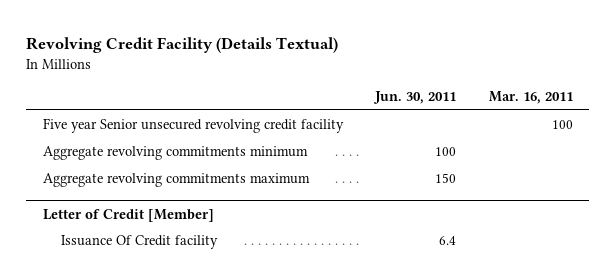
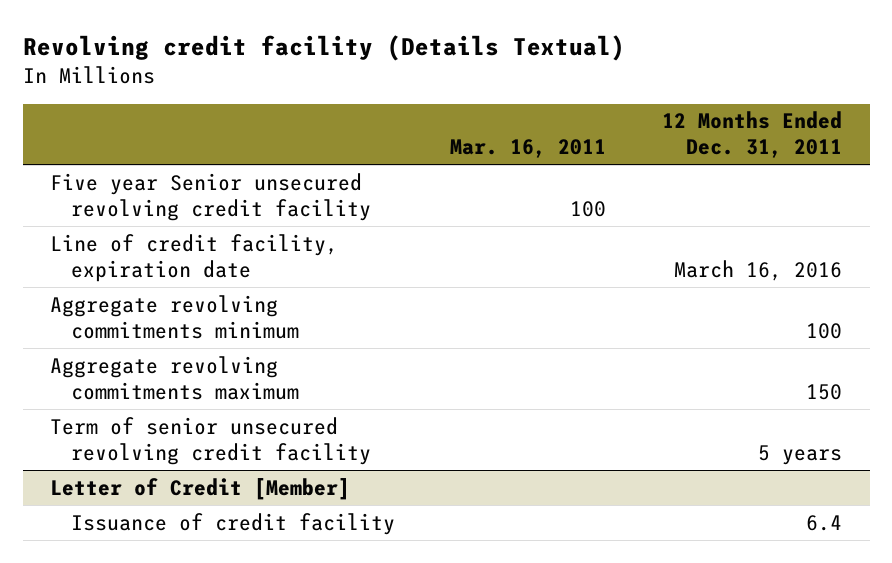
- Revolving Credit Facility (Details Textual)
+ Revolving credit facility (Details Textual)
- | Jun. 30, 2011 | Mar. 16, 2011
+ | Mar. 16, 2011 | 12 Months Ended Dec. 31, 2011
+ Line of credit facility, expiration date | | March 16, 2016
+ Term of senior unsecured revolving credit facility | | 5 years
@ Letter of Credit [Member]
- Issuance Of Credit facility | 6.4 |
+ Issuance of credit facility | | 6.4

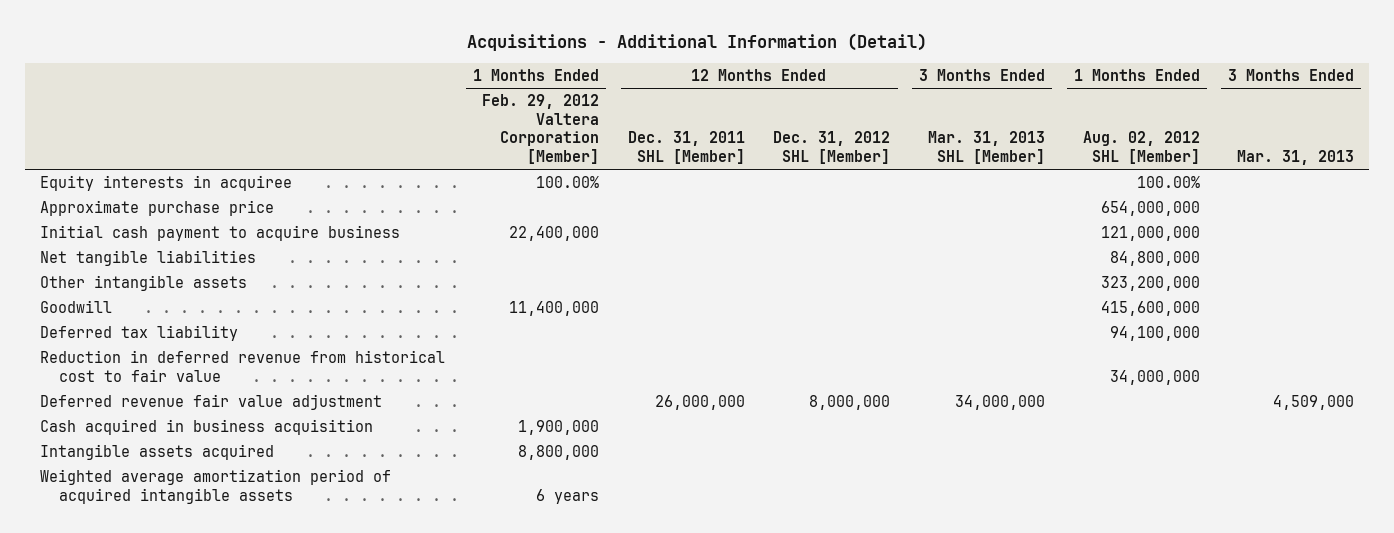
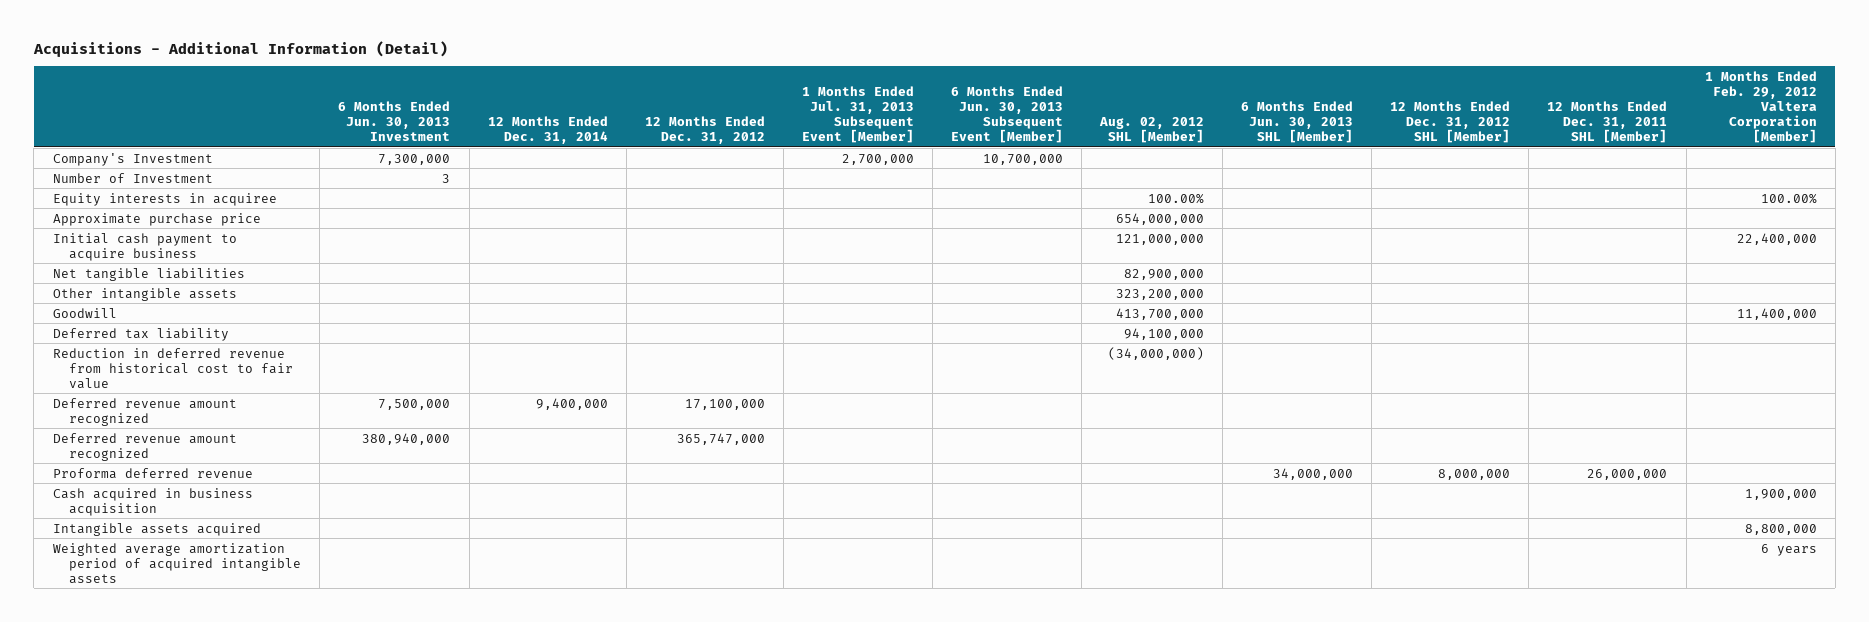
- | 1 Months Ended Feb. 29, 2012 Valtera Corporation [Member] | 12 Months Ended Dec. 31, 2011 SHL [Member] | 12 Months Ended Dec. 31, 2012 SHL [Member] | 3 Months Ended Mar. 31, 2013 SHL [Member] | 1 Months Ended Aug. 02, 2012 SHL [Member] | 3 Months Ended Mar. 31, 2013
+ | 6 Months Ended Jun. 30, 2013 Investment | 12 Months Ended Dec. 31, 2014 | 12 Months Ended Dec. 31, 2012 | 1 Months Ended Jul. 31, 2013 Subsequent Event [Member] | 6 Months Ended Jun. 30, 2013 Subsequent Event [Member] | Aug. 02, 2012 SHL [Member] | 6 Months Ended Jun. 30, 2013 SHL [Member] | 12 Months Ended Dec. 31, 2012 SHL [Member] | 12 Months Ended Dec. 31, 2011 SHL [Member] | 1 Months Ended Feb. 29, 2012 Valtera Corporation [Member]
+ Company's Investment | 7,300,000 | | | 2,700,000 | 10,700,000 | | | | |
+ Number of Investment | 3 | | | | | | | | |
- Deferred revenue fair value adjustment | | 26,000,000 | 8,000,000 | 34,000,000 | | 4,509,000
+ Deferred revenue amount recognized | 7,500,000 | 9,400,000 | 17,100,000 | | | | | | |
+ Deferred revenue amount recognized | 380,940,000 | | 365,747,000 | | | | | | |
+ Proforma deferred revenue | | | | | | | 34,000,000 | 8,000,000 | 26,000,000 |

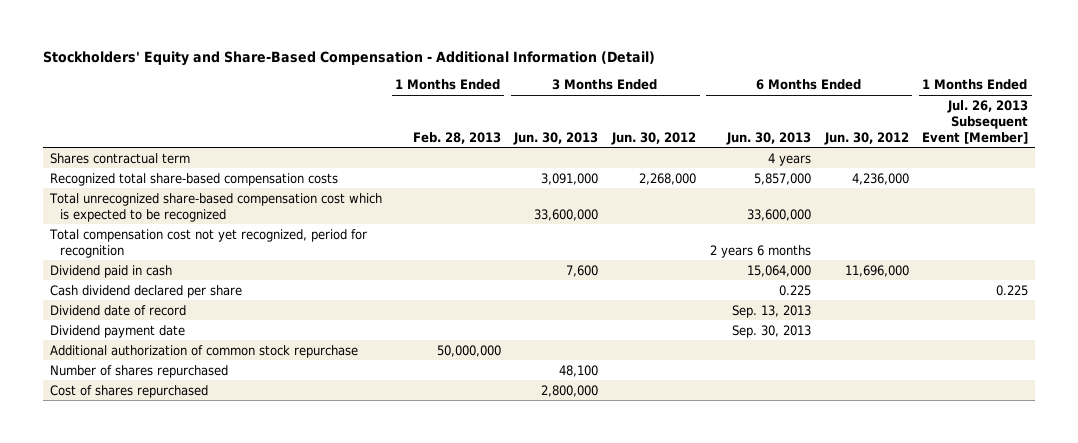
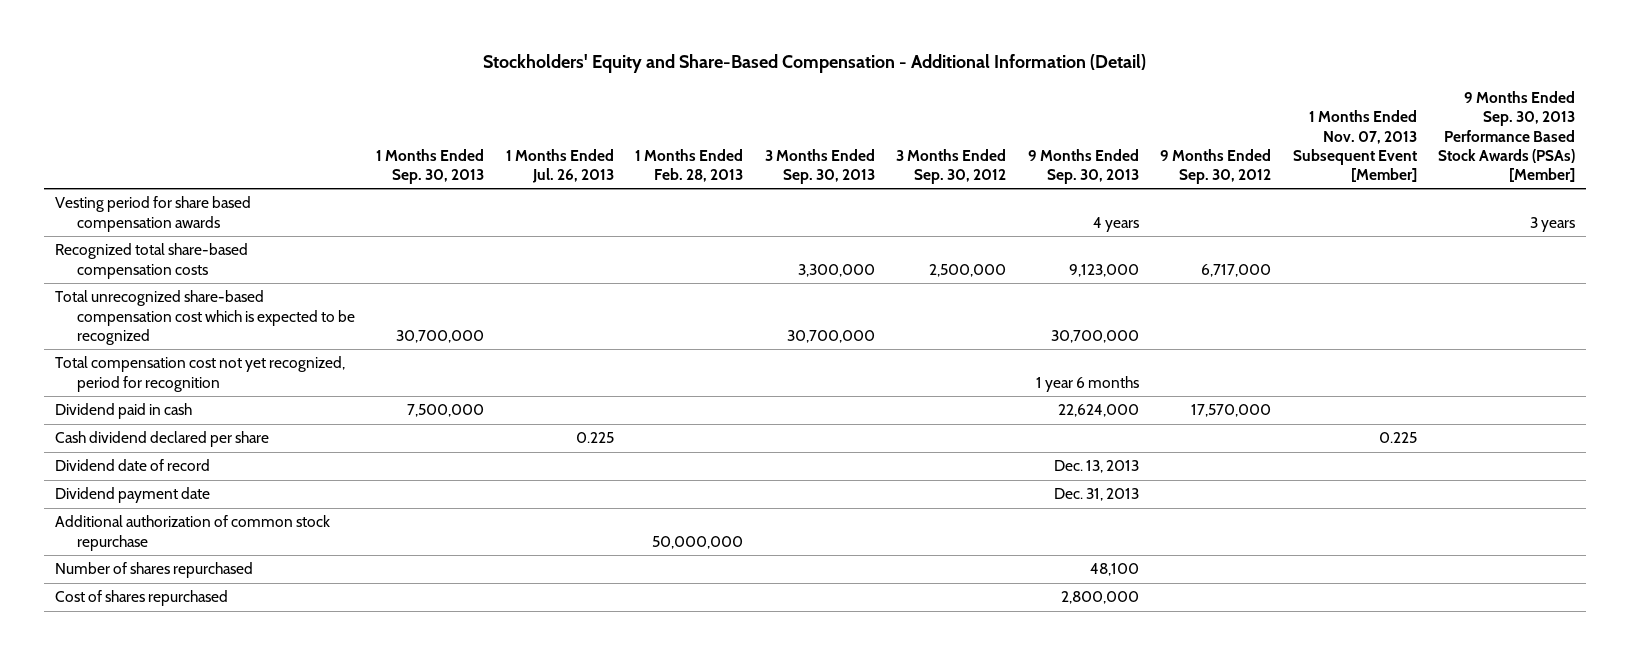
- | 1 Months Ended Feb. 28, 2013 | 3 Months Ended Jun. 30, 2013 | 3 Months Ended Jun. 30, 2012 | 6 Months Ended Jun. 30, 2013 | 6 Months Ended Jun. 30, 2012 | 1 Months Ended Jul. 26, 2013 Subsequent Event [Member]
+ | 1 Months Ended Sep. 30, 2013 | 1 Months Ended Jul. 26, 2013 | 1 Months Ended Feb. 28, 2013 | 3 Months Ended Sep. 30, 2013 | 3 Months Ended Sep. 30, 2012 | 9 Months Ended Sep. 30, 2013 | 9 Months Ended Sep. 30, 2012 | 1 Months Ended Nov. 07, 2013 Subsequent Event [Member] | 9 Months Ended Sep. 30, 2013 Performance Based Stock Awards (PSAs) [Member]
- Shares contractual term | | | | 4 years | |
+ Vesting period for share based compensation awards | | | | | | 4 years | | | 3 years

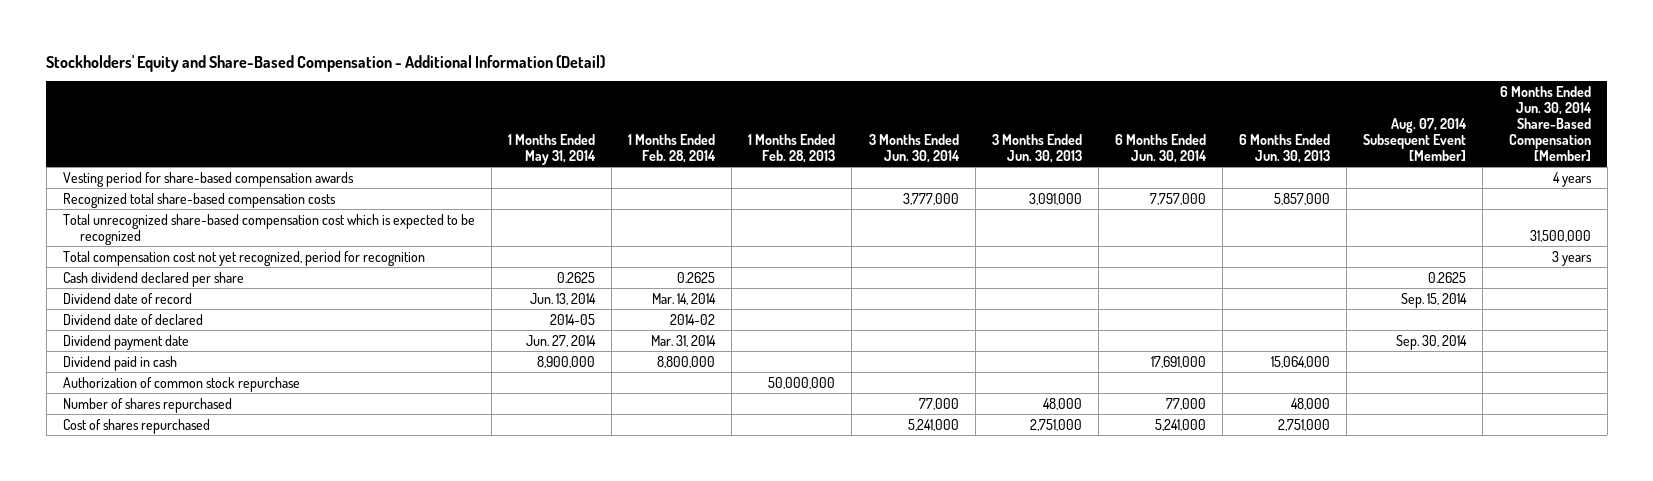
- | 1 Months Ended Sep. 30, 2013 | 1 Months Ended Jul. 26, 2013 | 1 Months Ended Feb. 28, 2013 | 3 Months Ended Sep. 30, 2013 | 3 Months Ended Sep. 30, 2012 | 9 Months Ended Sep. 30, 2013 | 9 Months Ended Sep. 30, 2012 | 1 Months Ended Nov. 07, 2013 Subsequent Event [Member] | 9 Months Ended Sep. 30, 2013 Performance Based Stock Awards (PSAs) [Member]
+ | 1 Months Ended May 31, 2014 | 1 Months Ended Feb. 28, 2014 | 1 Months Ended Feb. 28, 2013 | 3 Months Ended Jun. 30, 2014 | 3 Months Ended Jun. 30, 2013 | 6 Months Ended Jun. 30, 2014 | 6 Months Ended Jun. 30, 2013 | Aug. 07, 2014 Subsequent Event [Member] | 6 Months Ended Jun. 30, 2014 Share-Based Compensation [Member]
- Vesting period for share based compensation awards | | | | | | 4 years | | | 3 years
+ Vesting period for share-based compensation awards | | | | | | | | | 4 years
+ Dividend date of declared | 2014-05 | 2014-02 | | | | | | |
- Additional authorization of common stock repurchase | | | 50,000,000 | | | | | |
moved down: Dividend paid in cash | 8,900,000 | 8,800,000 | | | | 17,691,000 | 15,064,000 | |
+ Authorization of common stock repurchase | | | 50,000,000 | | | | | |

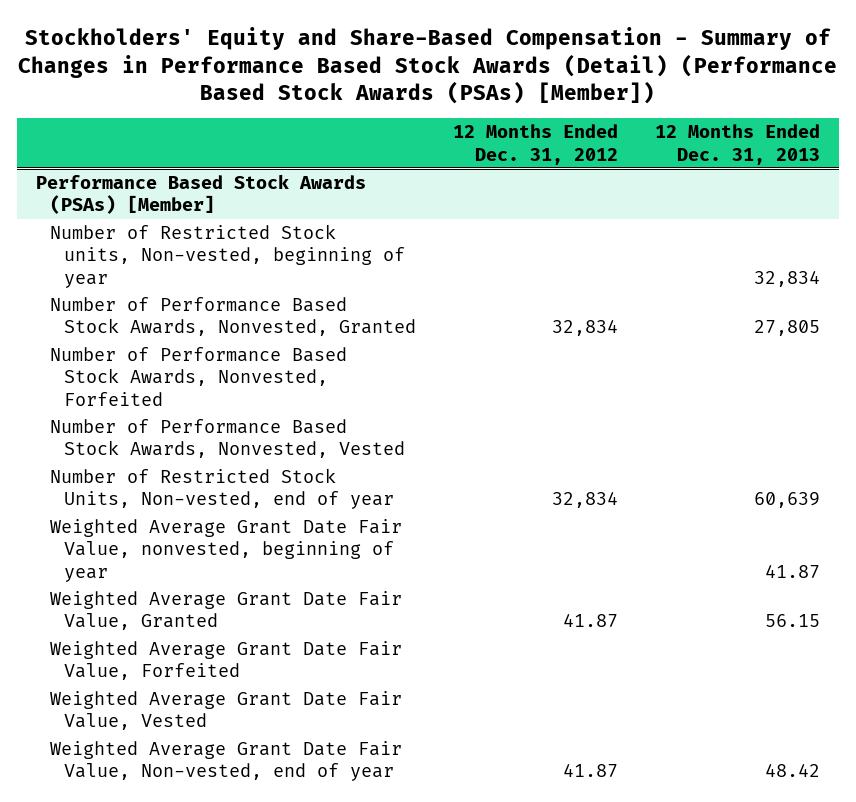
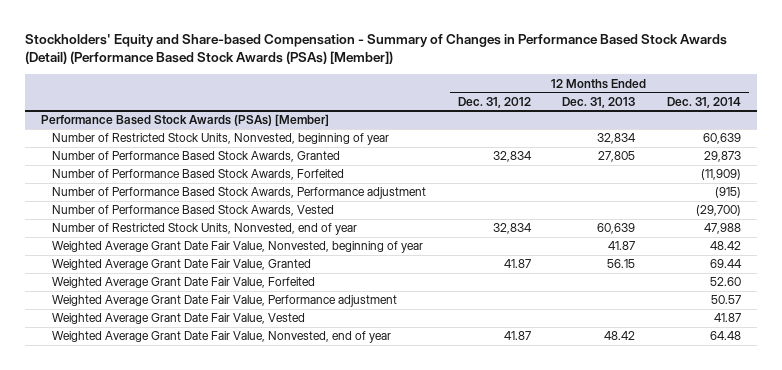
- Stockholders' Equity and Share-Based Compensation - Summary of Changes in Performance Based Stock Awards (Detail) (Performance Based Stock Awards (PSAs) [Member])
+ Stockholders' Equity and Share-based Compensation - Summary of Changes in Performance Based Stock Awards (Detail) (Performance Based Stock Awards (PSAs) [Member])
- | 12 Months Ended Dec. 31, 2012 | 12 Months Ended Dec. 31, 2013
+ | 12 Months Ended Dec. 31, 2012 | 12 Months Ended Dec. 31, 2013 | 12 Months Ended Dec. 31, 2014
@ Performance Based Stock Awards (PSAs) [Member]
- Number of Restricted Stock units, Non-vested, beginning of year | | 32,834
- Number of Performance Based Stock Awards, Nonvested, Granted | 32,834 | 27,805
- Number of Performance Based Stock Awards, Nonvested, Forfeited
- Number of Performance Based Stock Awards, Nonvested, Vested
- Number of Restricted Stock Units, Non-vested, end of year | 32,834 | 60,639
- Weighted Average Grant Date Fair Value, nonvested, beginning of year | | 41.87
+ Number of Restricted Stock Units, Nonvested, beginning of year | | 32,834 | 60,639
+ Number of Performance Based Stock Awards, Granted | 32,834 | 27,805 | 29,873
+ Number of Performance Based Stock Awards, Forfeited | | | (11,909)
+ Number of Performance Based Stock Awards, Performance adjustment | | | (915)
+ Number of Performance Based Stock Awards, Vested | | | (29,700)
+ Number of Restricted Stock Units, Nonvested, end of year | 32,834 | 60,639 | 47,988
+ Weighted Average Grant Date Fair Value, Nonvested, beginning of year | | 41.87 | 48.42
+ Weighted Average Grant Date Fair Value, Performance adjustment | | | 50.57
- Weighted Average Grant Date Fair Value, Non-vested, end of year | 41.87 | 48.42
+ Weighted Average Grant Date Fair Value, Nonvested, end of year | 41.87 | 48.42 | 64.48

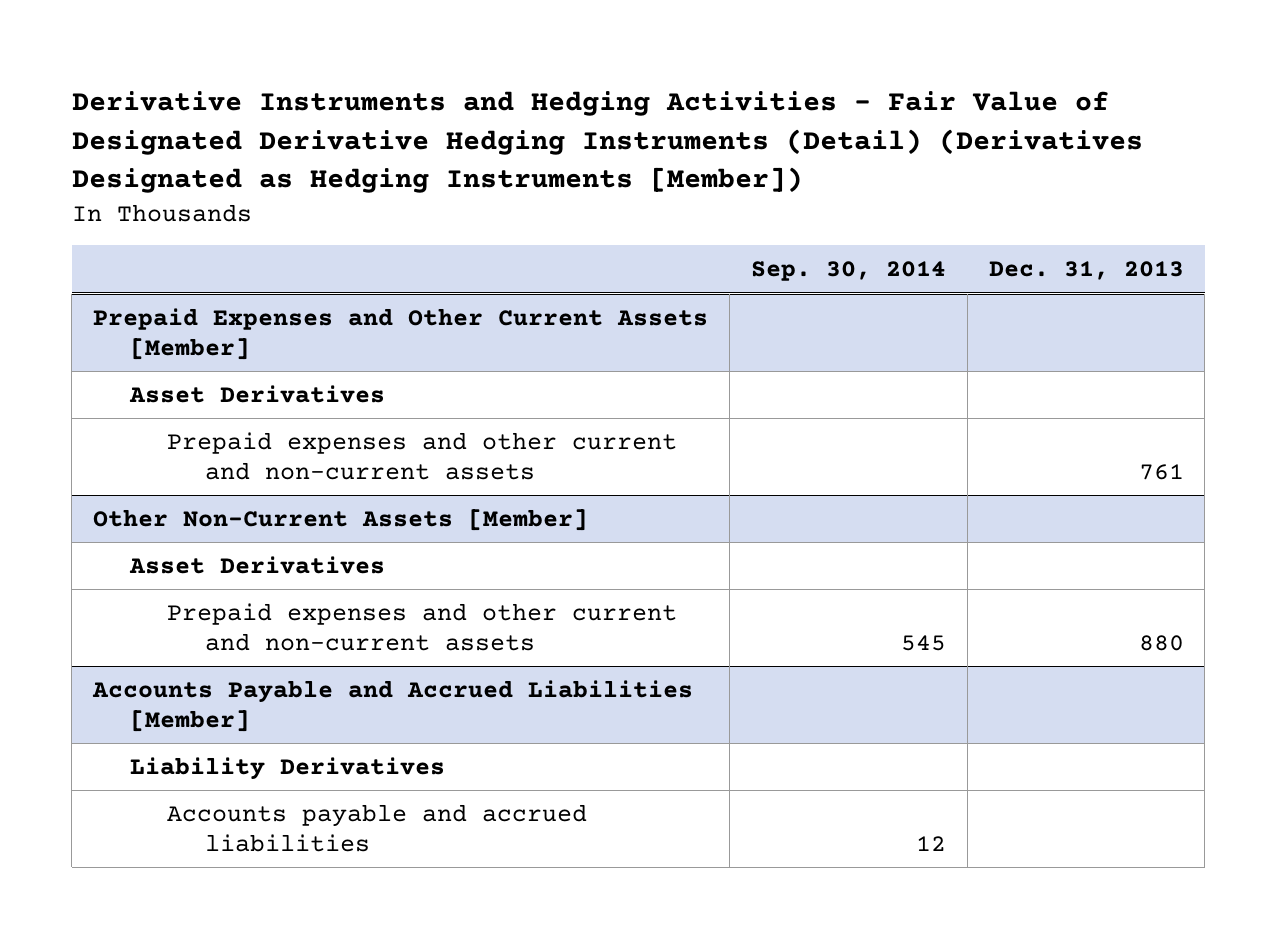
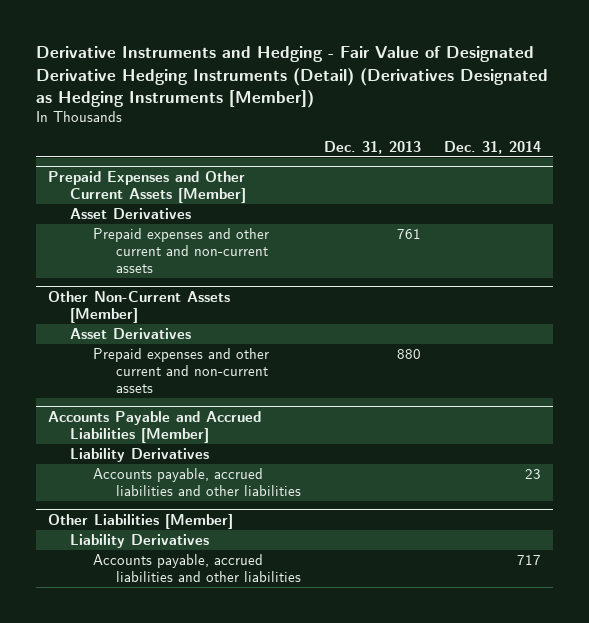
- Derivative Instruments and Hedging Activities - Fair Value of Designated Derivative Hedging Instruments (Detail) (Derivatives Designated as Hedging Instruments [Member])
+ Derivative Instruments and Hedging - Fair Value of Designated Derivative Hedging Instruments (Detail) (Derivatives Designated as Hedging Instruments [Member])
- | Sep. 30, 2014 | Dec. 31, 2013
+ | Dec. 31, 2013 | Dec. 31, 2014
@ Accounts Payable and Accrued Liabilities [Member]
- Accounts payable and accrued liabilities | 12 |
+ Accounts payable, accrued liabilities and other liabilities | | 23
+ Other Liabilities [Member]
+ Liability Derivatives
+ Accounts payable, accrued liabilities and other liabilities | | 717

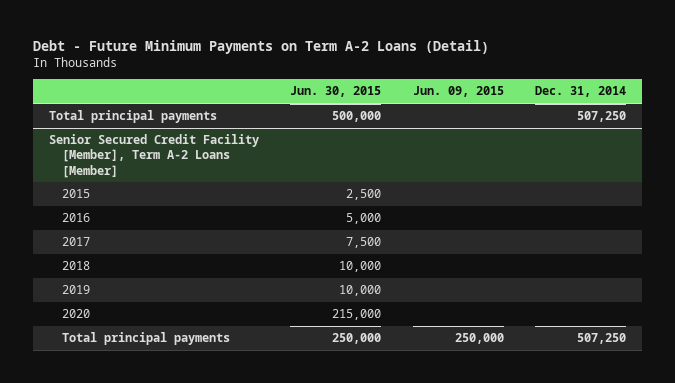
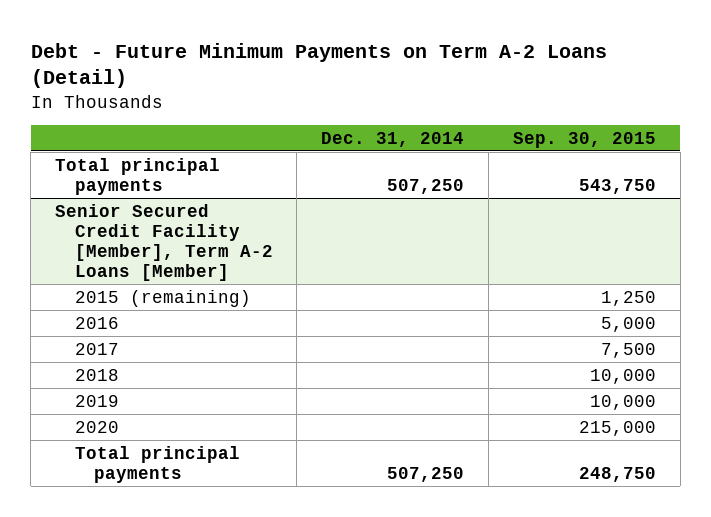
- | Jun. 30, 2015 | Jun. 09, 2015 | Dec. 31, 2014
+ | Dec. 31, 2014 | Sep. 30, 2015
@ Senior Secured Credit Facility [Member], Term A-2 Loans [Member]
- 2015 | 2,500 | |
+ 2015 (remaining) | | 1,250

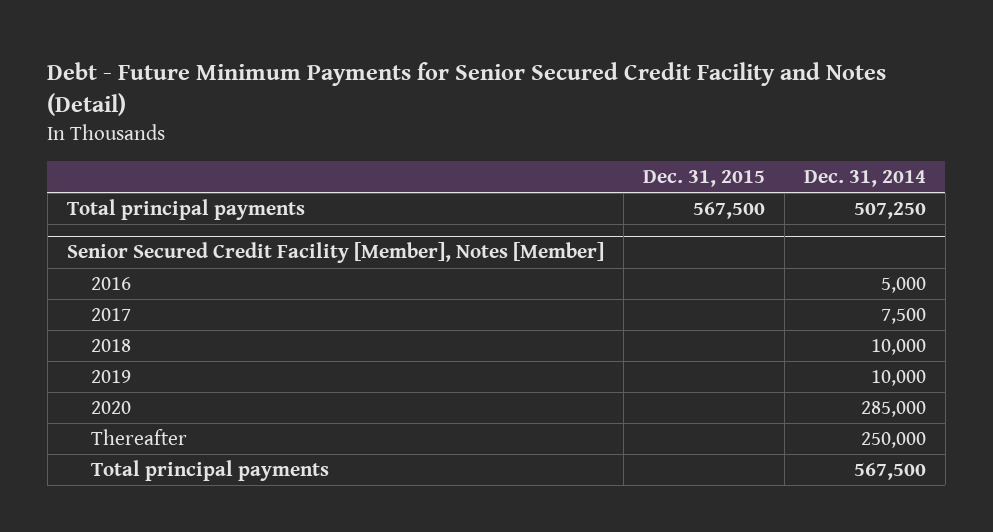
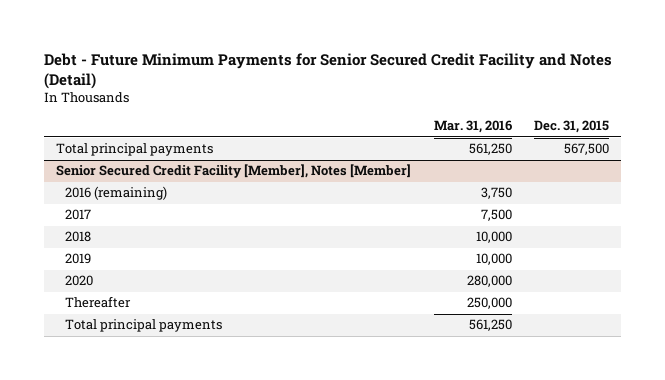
- | Dec. 31, 2015 | Dec. 31, 2014
+ | Mar. 31, 2016 | Dec. 31, 2015
@ Senior Secured Credit Facility [Member], Notes [Member]
- 2016 | | 5,000
+ 2016 (remaining) | 3,750 |

